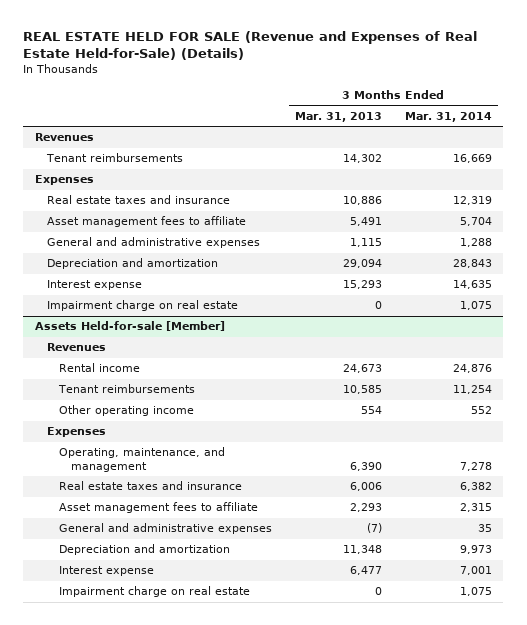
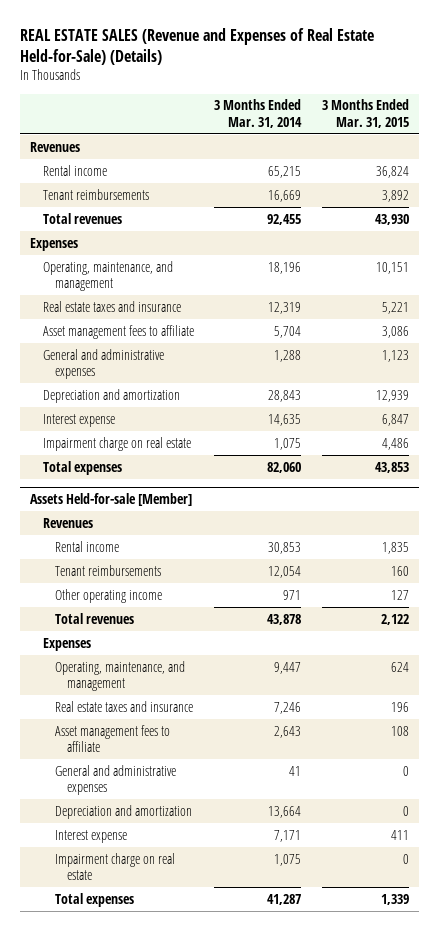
- REAL ESTATE HELD FOR SALE (Revenue and Expenses of Real Estate Held-for-Sale) (Details)
+ REAL ESTATE SALES (Revenue and Expenses of Real Estate Held-for-Sale) (Details)
- | 3 Months Ended Mar. 31, 2013 | 3 Months Ended Mar. 31, 2014
+ | 3 Months Ended Mar. 31, 2014 | 3 Months Ended Mar. 31, 2015
+ Rental income | 65,215 | 36,824
+ Total revenues | 92,455 | 43,930
+ Operating, maintenance, and management | 18,196 | 10,151
+ Total expenses | 82,060 | 43,853
@ Assets Held-for-sale [Member]
- Rental income | 24,673 | 24,876
- Tenant reimbursements | 10,585 | 11,254
- Other operating income | 554 | 552
+ Rental income | 30,853 | 1,835
+ Tenant reimbursements | 12,054 | 160
+ Other operating income | 971 | 127
+ Total revenues | 43,878 | 2,122
- Operating, maintenance, and management | 6,390 | 7,278
- Real estate taxes and insurance | 6,006 | 6,382
- Asset management fees to affiliate | 2,293 | 2,315
- General and administrative expenses | (7) | 35
- Depreciation and amortization | 11,348 | 9,973
- Interest expense | 6,477 | 7,001
+ Operating, maintenance, and management | 9,447 | 624
+ Real estate taxes and insurance | 7,246 | 196
+ Asset management fees to affiliate | 2,643 | 108
+ General and administrative expenses | 41 | 0
+ Depreciation and amortization | 13,664 | 0
+ Interest expense | 7,171 | 411
+ Total expenses | 41,287 | 1,339

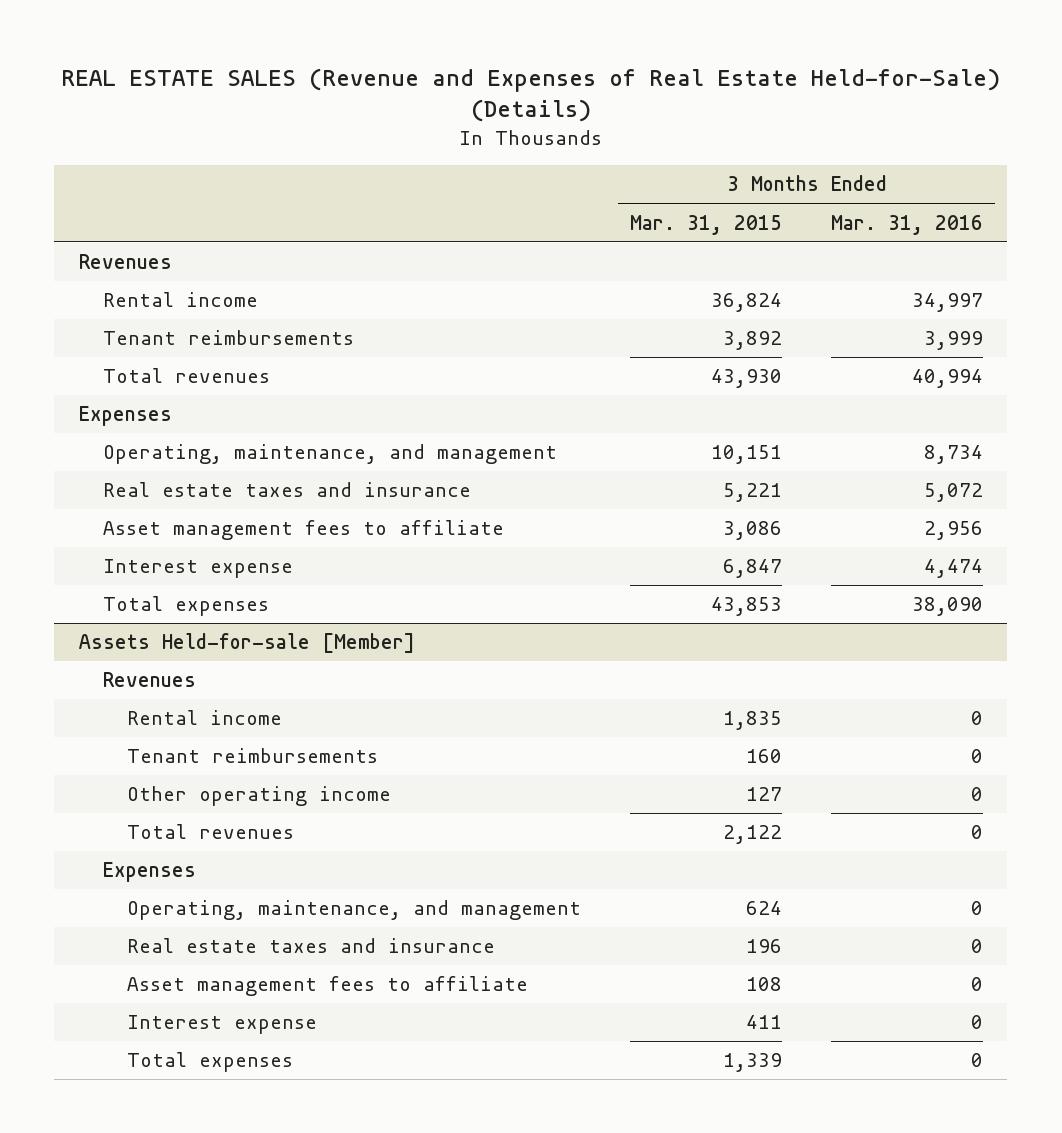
- | 3 Months Ended Mar. 31, 2014 | 3 Months Ended Mar. 31, 2015
+ | 3 Months Ended Mar. 31, 2015 | 3 Months Ended Mar. 31, 2016
- General and administrative expenses | 1,288 | 1,123
- Depreciation and amortization | 28,843 | 12,939
- Impairment charge on real estate | 1,075 | 4,486
@ Assets Held-for-sale [Member]
- General and administrative expenses | 41 | 0
- Depreciation and amortization | 13,664 | 0
- Impairment charge on real estate | 1,075 | 0

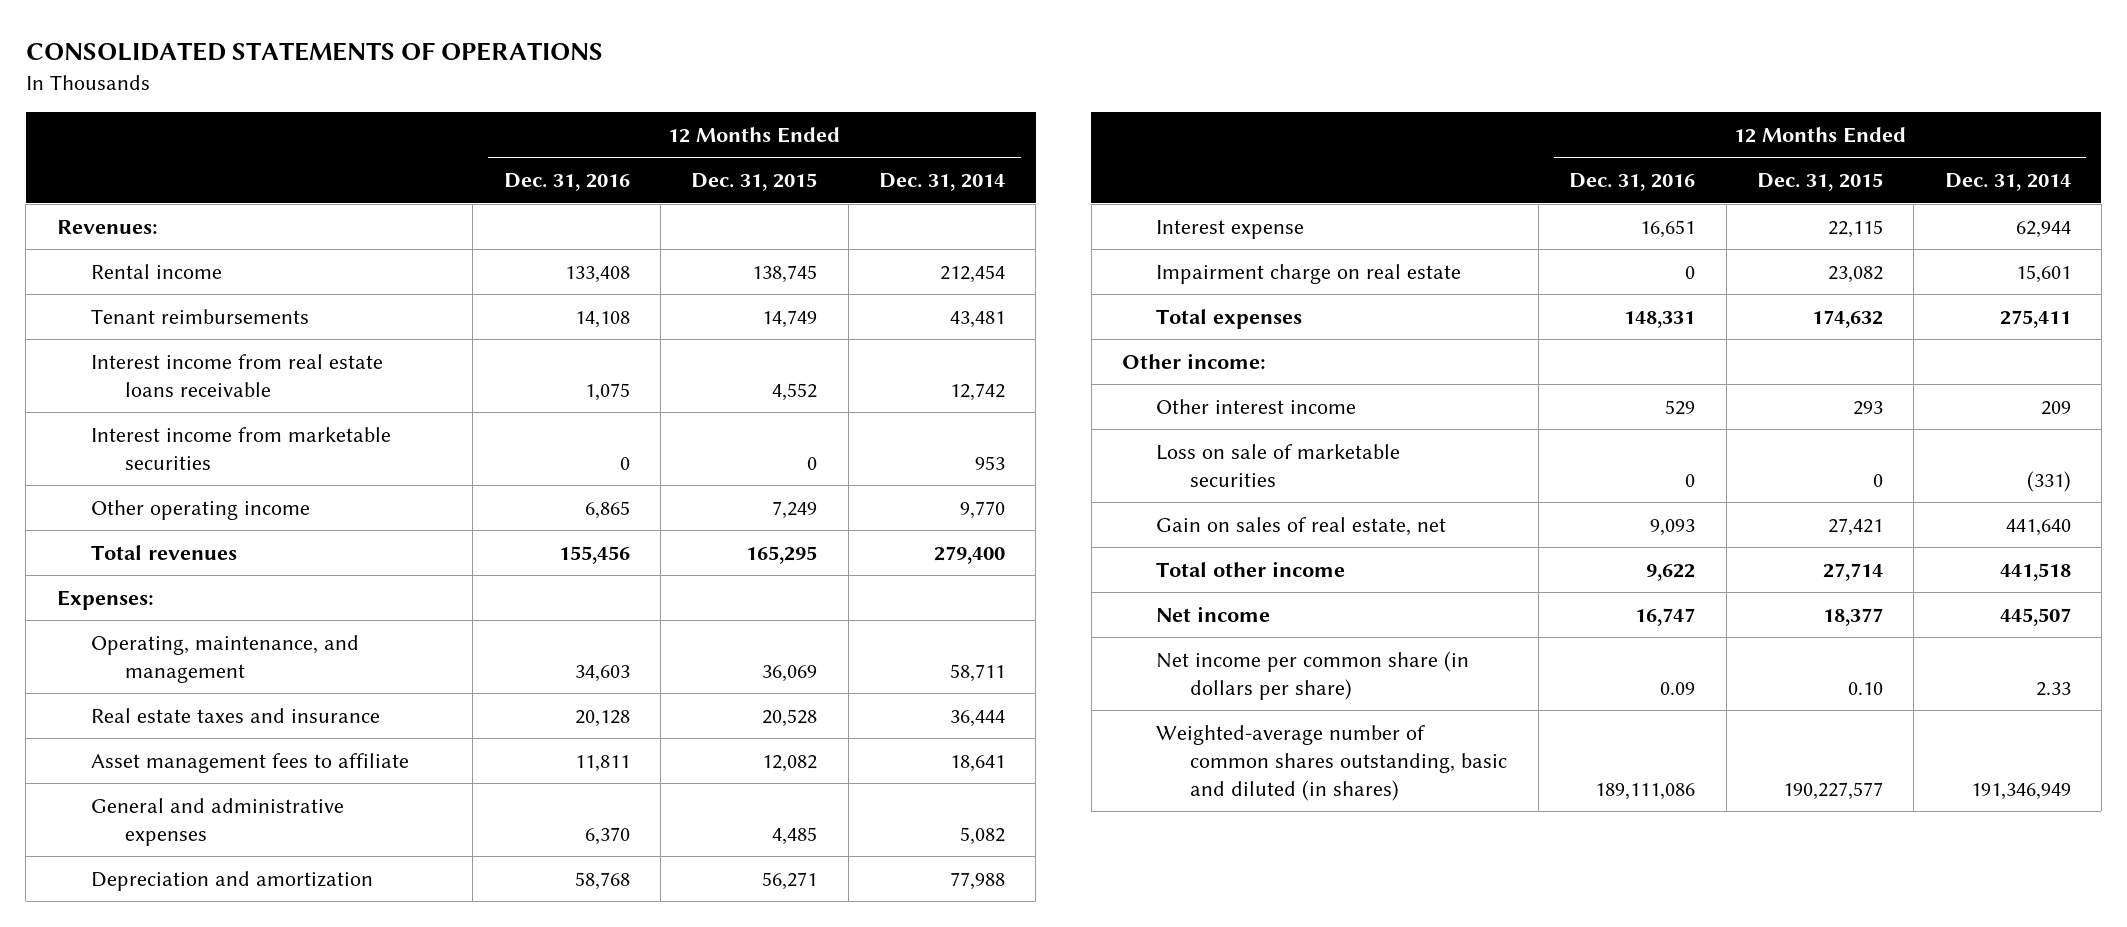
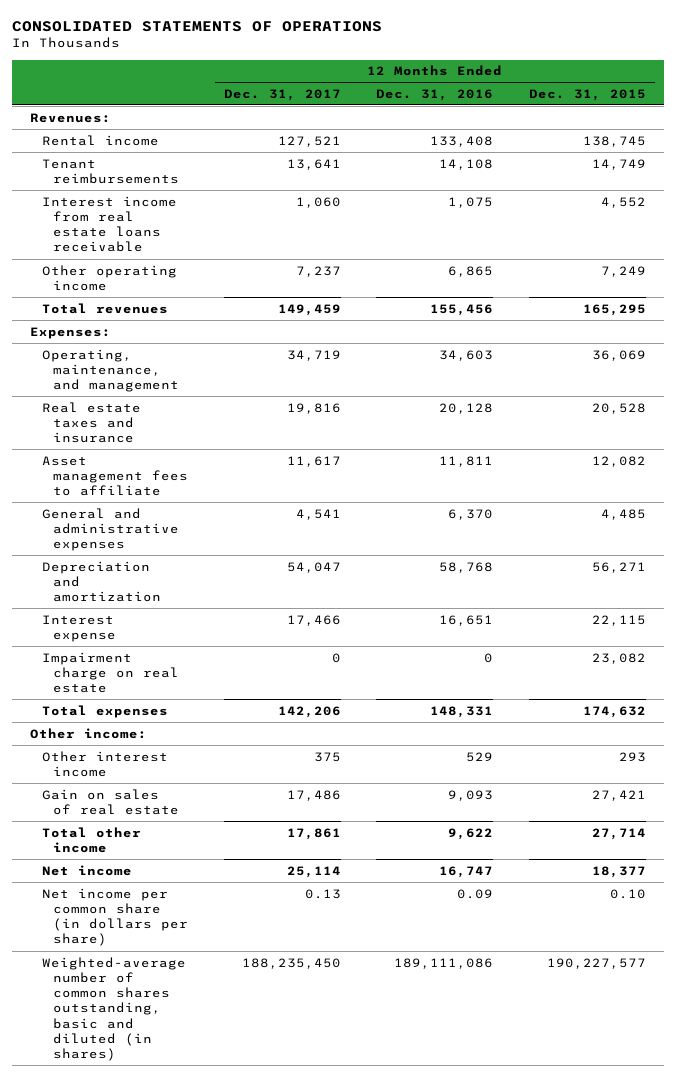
- | 12 Months Ended Dec. 31, 2016 | 12 Months Ended Dec. 31, 2015 | 12 Months Ended Dec. 31, 2014
+ | 12 Months Ended Dec. 31, 2017 | 12 Months Ended Dec. 31, 2016 | 12 Months Ended Dec. 31, 2015
- Interest income from marketable securities | 0 | 0 | 953
- Loss on sale of marketable securities | 0 | 0 | (331)
- Gain on sales of real estate, net | 9,093 | 27,421 | 441,640
+ Gain on sales of real estate | 17,486 | 9,093 | 27,421

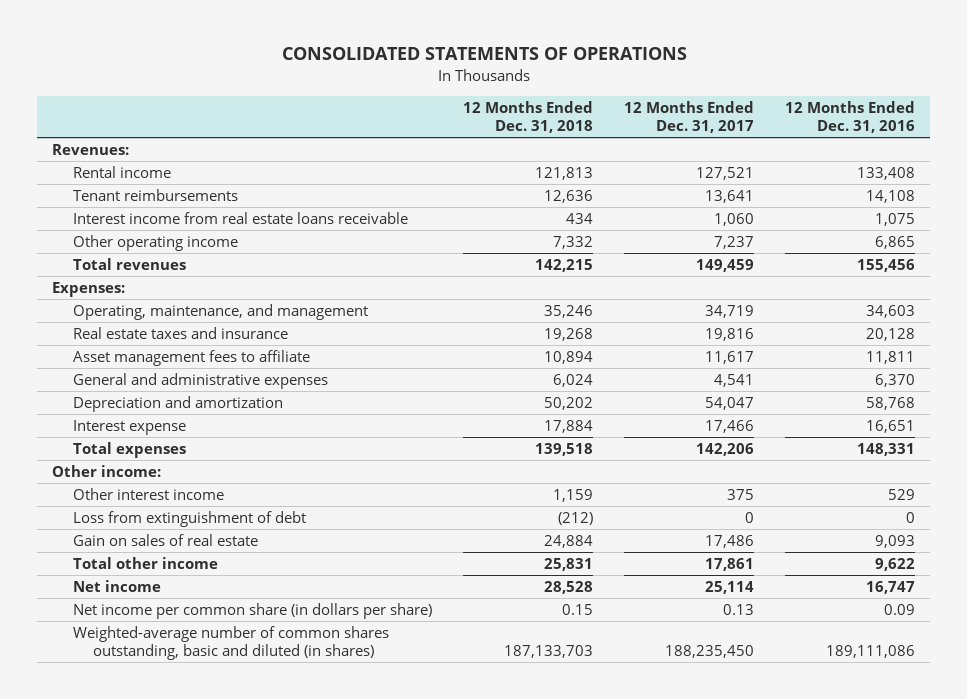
- | 12 Months Ended Dec. 31, 2017 | 12 Months Ended Dec. 31, 2016 | 12 Months Ended Dec. 31, 2015
+ | 12 Months Ended Dec. 31, 2018 | 12 Months Ended Dec. 31, 2017 | 12 Months Ended Dec. 31, 2016
- Impairment charge on real estate | 0 | 0 | 23,082
+ Loss from extinguishment of debt | (212) | 0 | 0

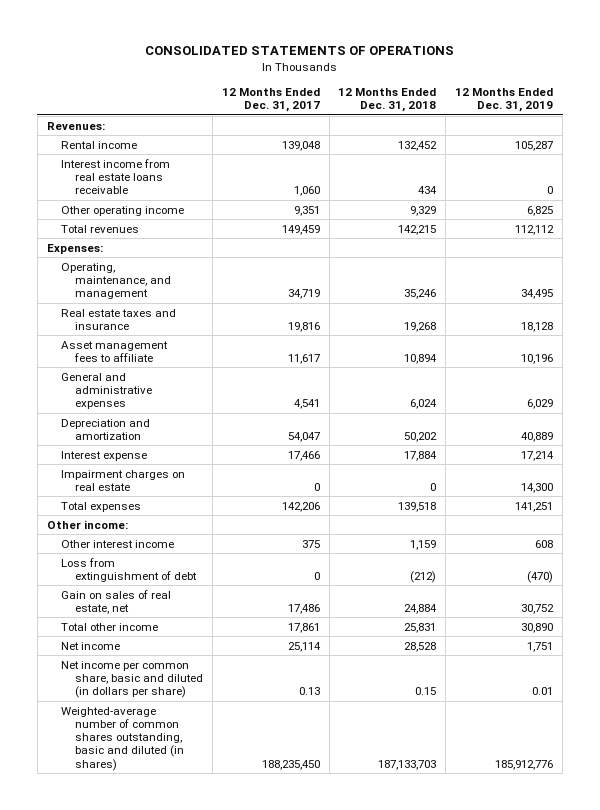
- | 12 Months Ended Dec. 31, 2018 | 12 Months Ended Dec. 31, 2017 | 12 Months Ended Dec. 31, 2016
+ | 12 Months Ended Dec. 31, 2017 | 12 Months Ended Dec. 31, 2018 | 12 Months Ended Dec. 31, 2019
- Rental income | 121,813 | 127,521 | 133,408
- Tenant reimbursements | 12,636 | 13,641 | 14,108
+ Rental income | 139,048 | 132,452 | 105,287
- Other operating income | 7,332 | 7,237 | 6,865
+ Other operating income | 9,351 | 9,329 | 6,825
+ Impairment charges on real estate | 0 | 0 | 14,300
- Gain on sales of real estate | 24,884 | 17,486 | 9,093
+ Gain on sales of real estate, net | 17,486 | 24,884 | 30,752
- Net income per common share (in dollars per share) | 0.15 | 0.13 | 0.09
+ Net income per common share, basic and diluted (in dollars per share) | 0.13 | 0.15 | 0.01

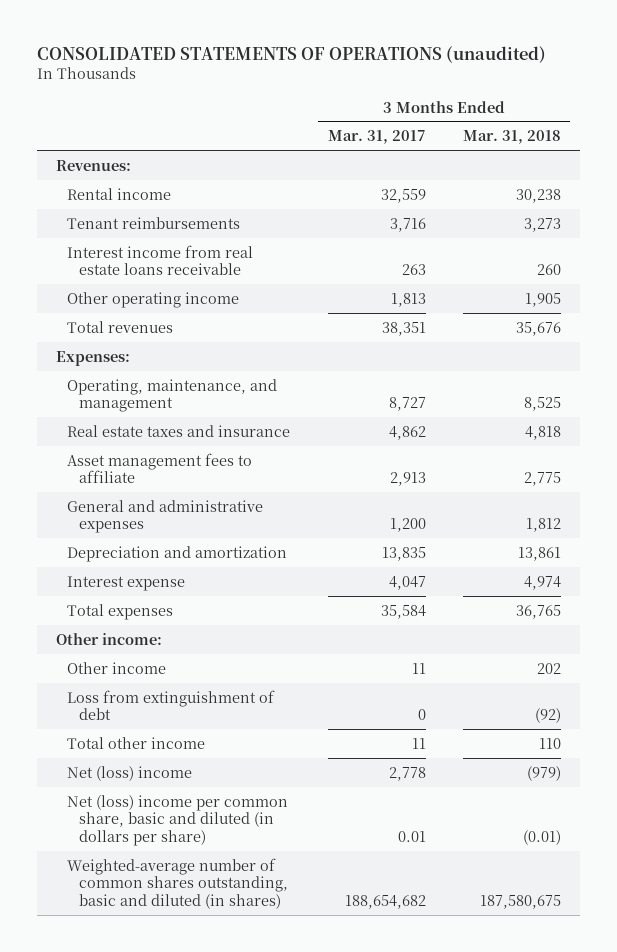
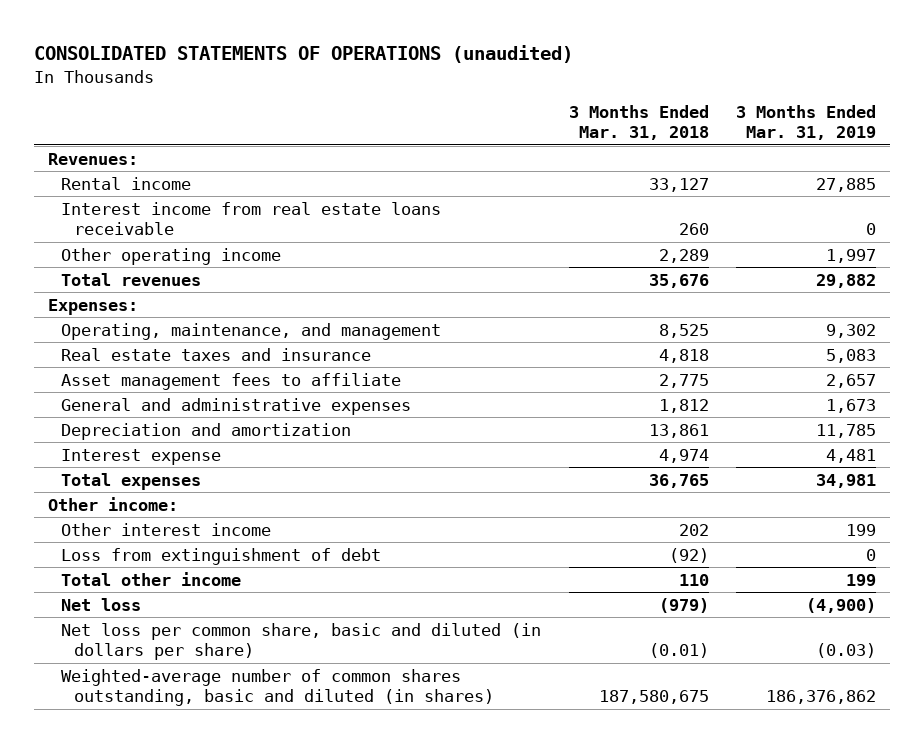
- | 3 Months Ended Mar. 31, 2017 | 3 Months Ended Mar. 31, 2018
+ | 3 Months Ended Mar. 31, 2018 | 3 Months Ended Mar. 31, 2019
- Rental income | 32,559 | 30,238
- Tenant reimbursements | 3,716 | 3,273
+ Rental income | 33,127 | 27,885
- Other operating income | 1,813 | 1,905
+ Other operating income | 2,289 | 1,997
- Other income | 11 | 202
+ Other interest income | 202 | 199
- Net (loss) income | 2,778 | (979)
- Net (loss) income per common share, basic and diluted (in dollars per share) | 0.01 | (0.01)
+ Net loss | (979) | (4,900)
+ Net loss per common share, basic and diluted (in dollars per share) | (0.01) | (0.03)

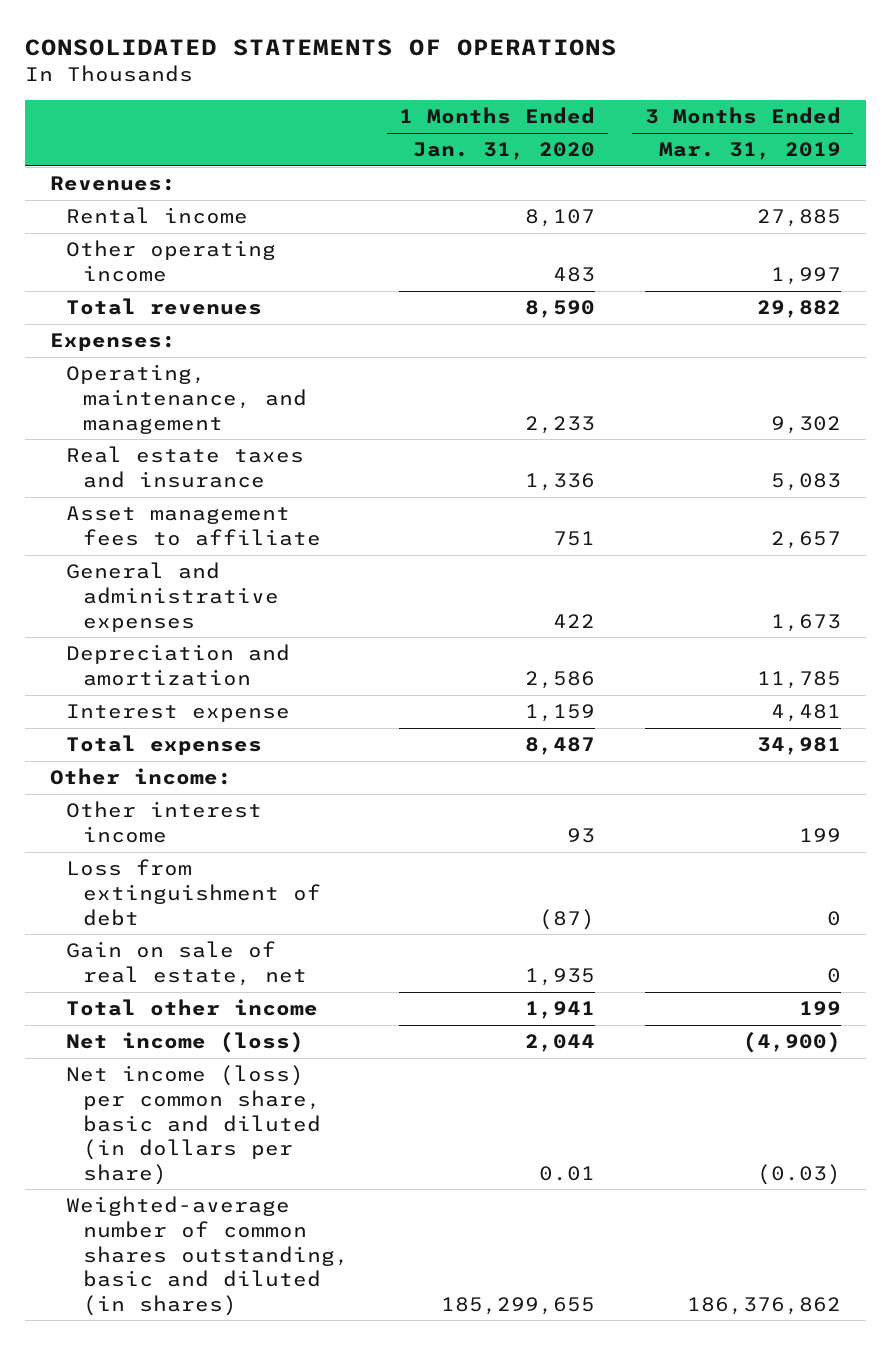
- CONSOLIDATED STATEMENTS OF OPERATIONS (unaudited)
+ CONSOLIDATED STATEMENTS OF OPERATIONS
- | 3 Months Ended Mar. 31, 2018 | 3 Months Ended Mar. 31, 2019
+ | 1 Months Ended Jan. 31, 2020 | 3 Months Ended Mar. 31, 2019
- Interest income from real estate loans receivable | 260 | 0
+ Gain on sale of real estate, net | 1,935 | 0
- Net loss | (979) | (4,900)
- Net loss per common share, basic and diluted (in dollars per share) | (0.01) | (0.03)
+ Net income (loss) | 2,044 | (4,900)
+ Net income (loss) per common share, basic and diluted (in dollars per share) | 0.01 | (0.03)

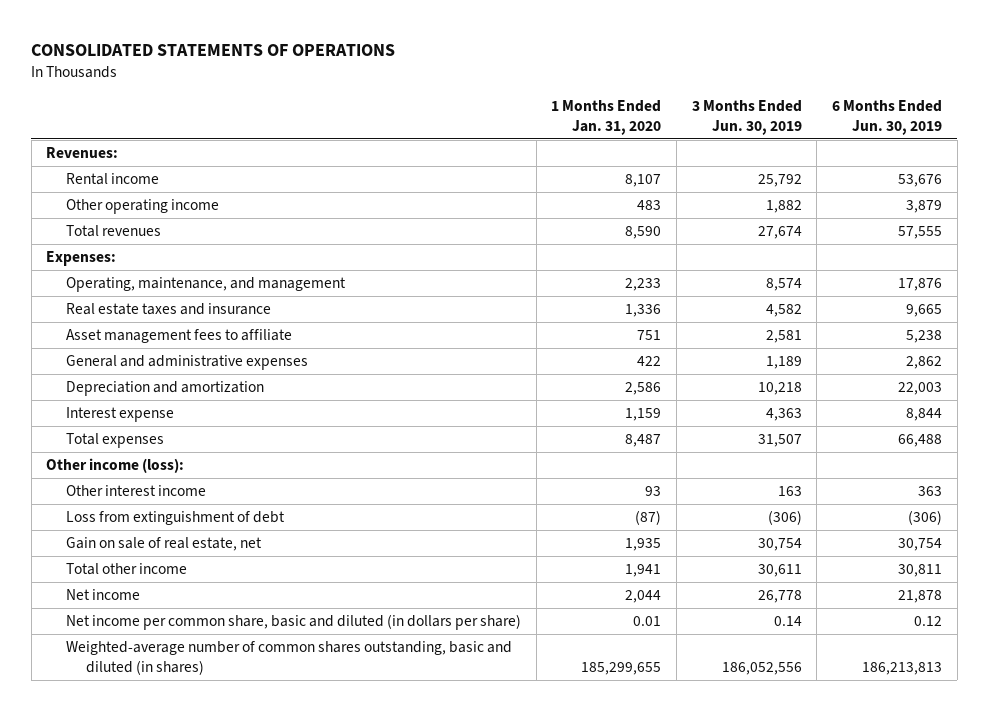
- | 1 Months Ended Jan. 31, 2020 | 3 Months Ended Mar. 31, 2019
+ | 1 Months Ended Jan. 31, 2020 | 3 Months Ended Jun. 30, 2019 | 6 Months Ended Jun. 30, 2019
- Other income:
+ Other income (loss):
- Net income (loss) | 2,044 | (4,900)
- Net income (loss) per common share, basic and diluted (in dollars per share) | 0.01 | (0.03)
+ Net income | 2,044 | 26,778 | 21,878
+ Net income per common share, basic and diluted (in dollars per share) | 0.01 | 0.14 | 0.12

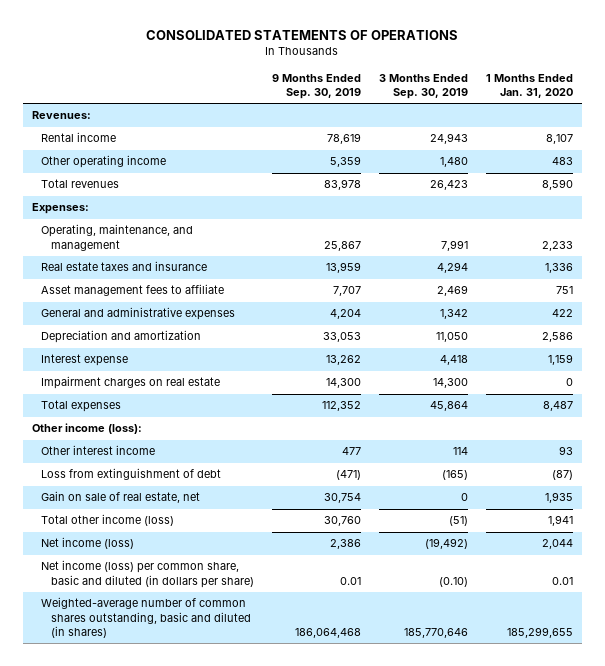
- | 1 Months Ended Jan. 31, 2020 | 3 Months Ended Jun. 30, 2019 | 6 Months Ended Jun. 30, 2019
+ | 9 Months Ended Sep. 30, 2019 | 3 Months Ended Sep. 30, 2019 | 1 Months Ended Jan. 31, 2020
+ Impairment charges on real estate | 14,300 | 14,300 | 0
- Total other income | 1,941 | 30,611 | 30,811
- Net income | 2,044 | 26,778 | 21,878
- Net income per common share, basic and diluted (in dollars per share) | 0.01 | 0.14 | 0.12
+ Total other income (loss) | 30,760 | (51) | 1,941
+ Net income (loss) | 2,386 | (19,492) | 2,044
+ Net income (loss) per common share, basic and diluted (in dollars per share) | 0.01 | (0.10) | 0.01

